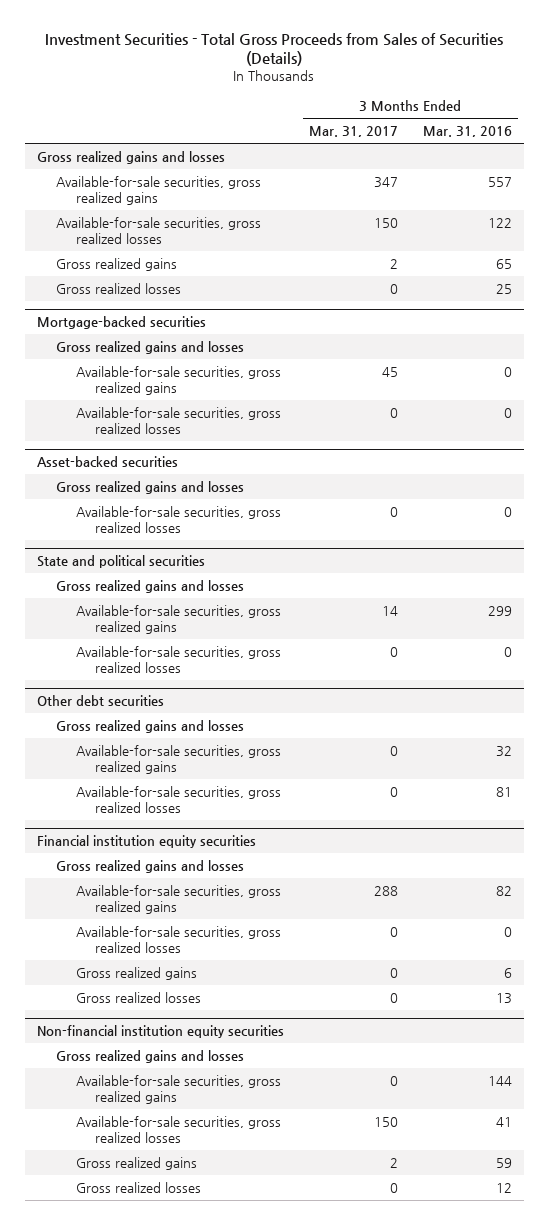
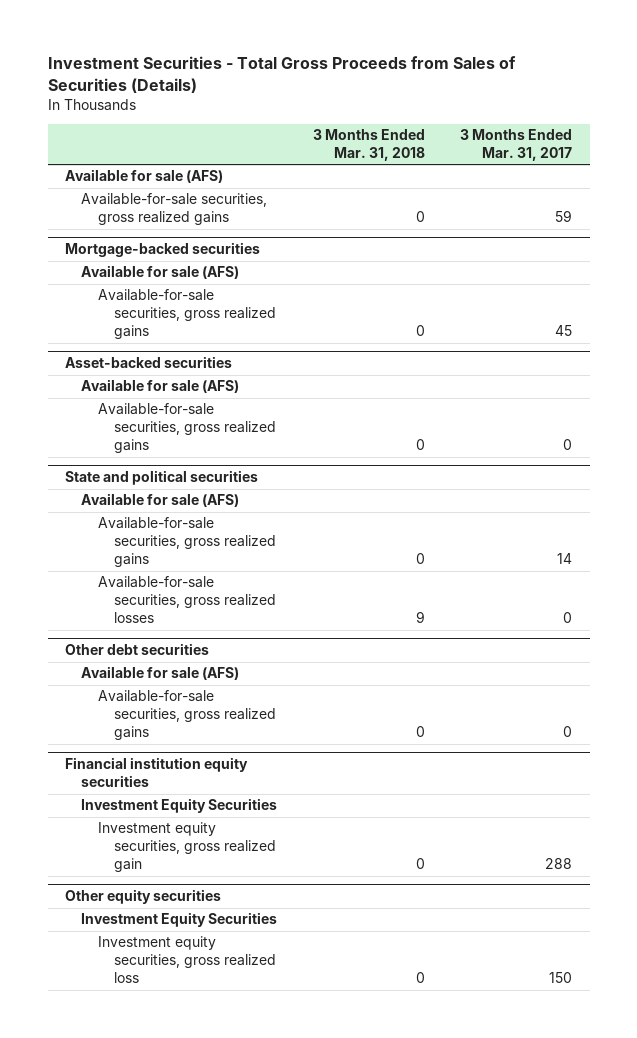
- | 3 Months Ended Mar. 31, 2017 | 3 Months Ended Mar. 31, 2016
+ | 3 Months Ended Mar. 31, 2018 | 3 Months Ended Mar. 31, 2017
- Gross realized gains and losses
- Available-for-sale securities, gross realized gains | 347 | 557
- Available-for-sale securities, gross realized losses | 150 | 122
- Gross realized gains | 2 | 65
- Gross realized losses | 0 | 25
+ Available for sale (AFS)
+ Available-for-sale securities, gross realized gains | 0 | 59
@ Mortgage-backed securities
- Gross realized gains and losses
+ Available for sale (AFS)
- Available-for-sale securities, gross realized losses | 0 | 0
@ Asset-backed securities
- Gross realized gains and losses
- Available-for-sale securities, gross realized losses | 0 | 0
+ Available for sale (AFS)
+ Available-for-sale securities, gross realized gains | 0 | 0
@ State and political securities
- Gross realized gains and losses
+ Available for sale (AFS)
@ Other debt securities
- Gross realized gains and losses
+ Available for sale (AFS)
- Available-for-sale securities, gross realized losses | 0 | 81
@ Financial institution equity securities
- Gross realized gains and losses
- Available-for-sale securities, gross realized gains | 288 | 82
- Available-for-sale securities, gross realized losses | 0 | 0
- Gross realized gains | 0 | 6
- Gross realized losses | 0 | 13
- Non-financial institution equity securities
- Gross realized gains and losses
- Available-for-sale securities, gross realized gains | 0 | 144
- Available-for-sale securities, gross realized losses | 150 | 41
- Gross realized gains | 2 | 59
- Gross realized losses | 0 | 12
@ Financial institution equity securities
+ Investment Equity Securities
+ Investment equity securities, gross realized gain | 0 | 288
+ Other equity securities
+ Investment Equity Securities
+ Investment equity securities, gross realized loss | 0 | 150

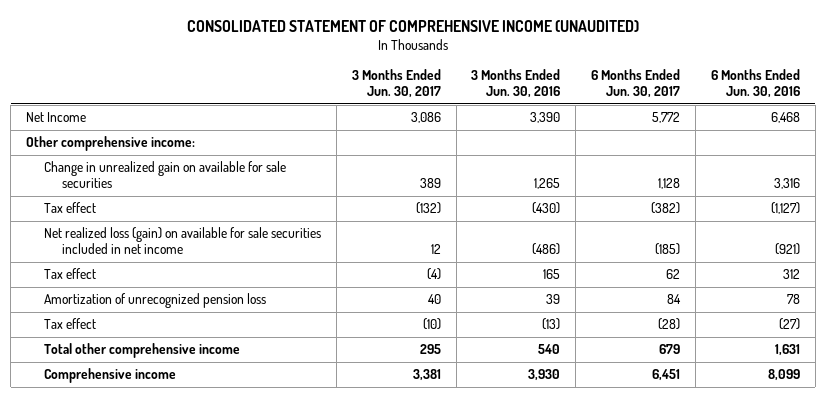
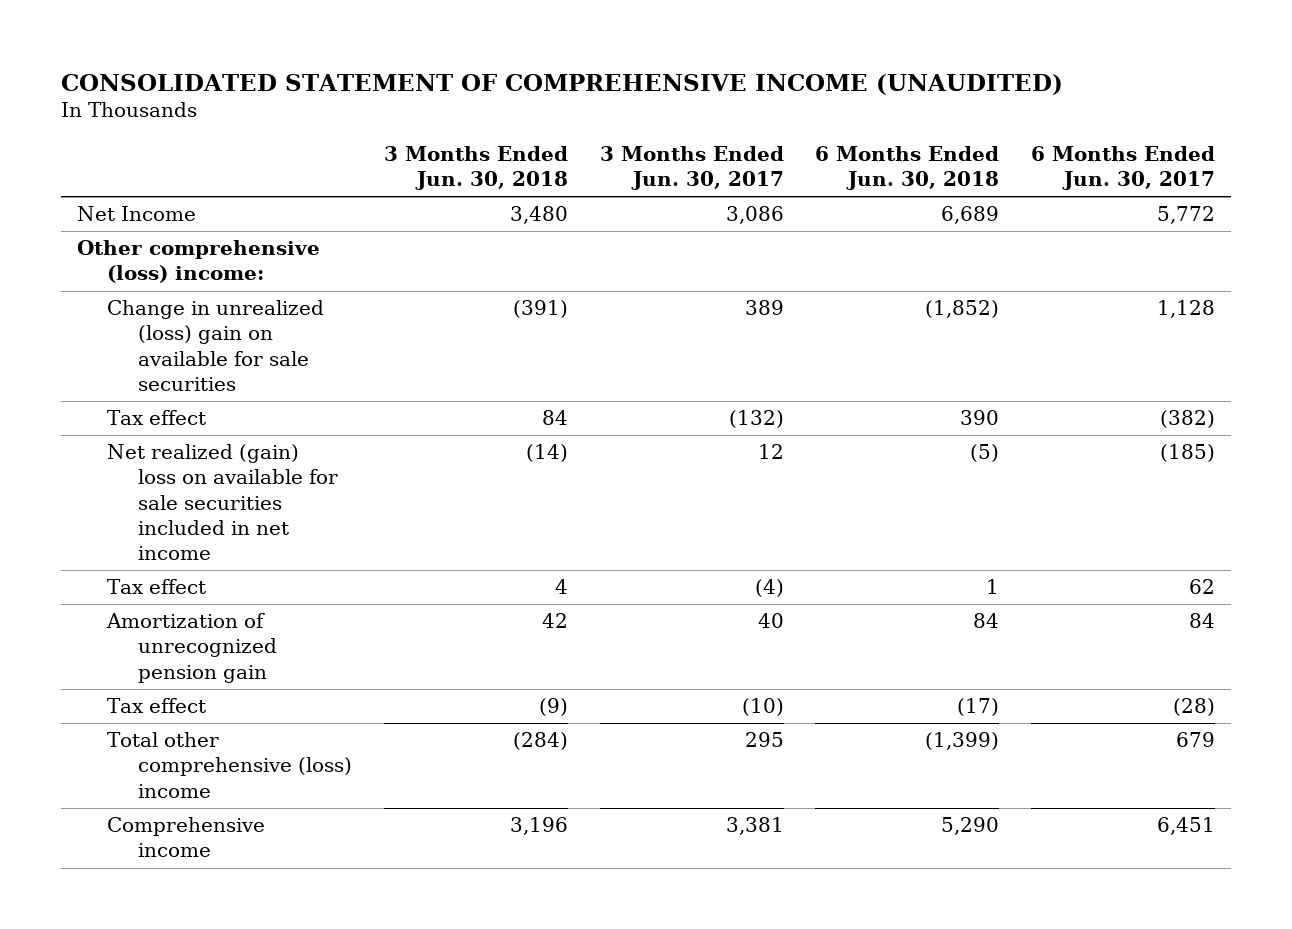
- | 3 Months Ended Jun. 30, 2017 | 3 Months Ended Jun. 30, 2016 | 6 Months Ended Jun. 30, 2017 | 6 Months Ended Jun. 30, 2016
+ | 3 Months Ended Jun. 30, 2018 | 3 Months Ended Jun. 30, 2017 | 6 Months Ended Jun. 30, 2018 | 6 Months Ended Jun. 30, 2017
- Other comprehensive income:
- Change in unrealized gain on available for sale securities | 389 | 1,265 | 1,128 | 3,316
+ Other comprehensive (loss) income:
+ Change in unrealized (loss) gain on available for sale securities | (391) | 389 | (1,852) | 1,128
- Net realized loss (gain) on available for sale securities included in net income | 12 | (486) | (185) | (921)
+ Net realized (gain) loss on available for sale securities included in net income | (14) | 12 | (5) | (185)
- Amortization of unrecognized pension loss | 40 | 39 | 84 | 78
+ Amortization of unrecognized pension gain | 42 | 40 | 84 | 84
- Total other comprehensive income | 295 | 540 | 679 | 1,631
+ Total other comprehensive (loss) income | (284) | 295 | (1,399) | 679

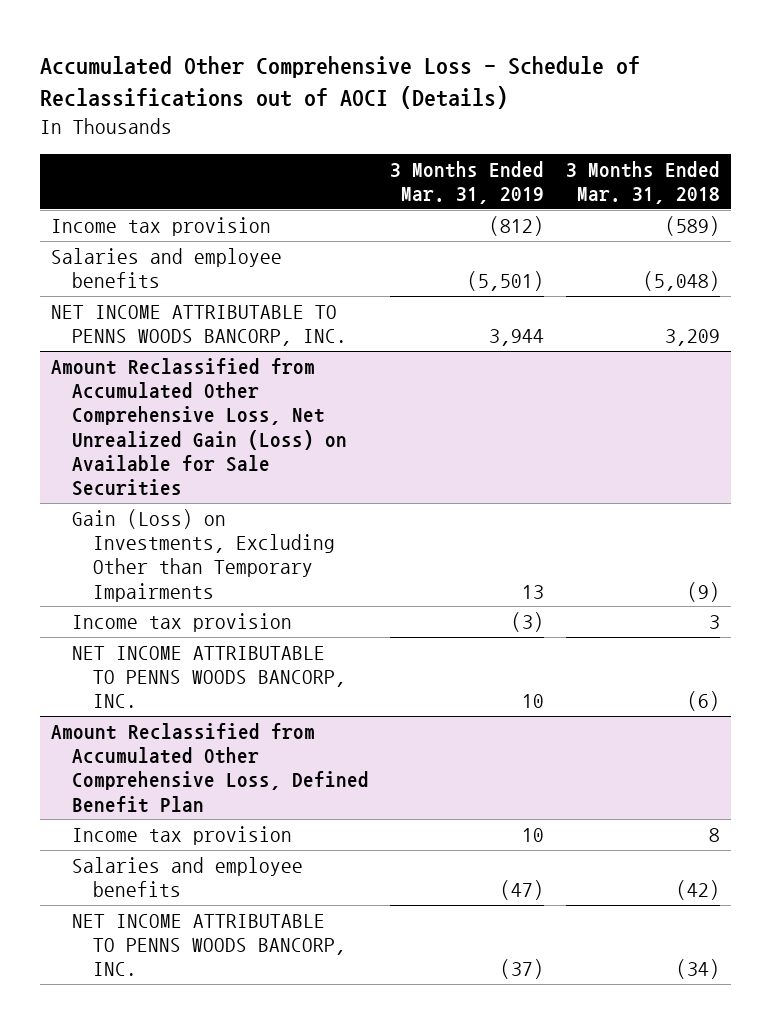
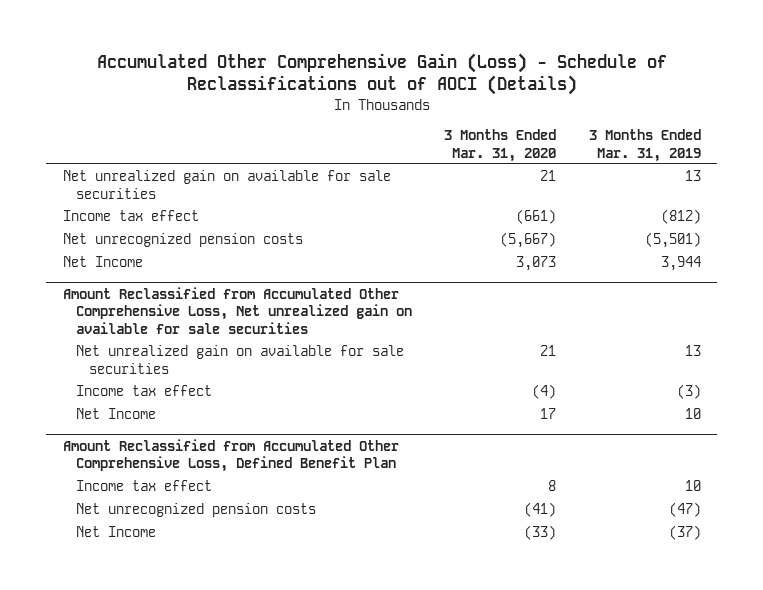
- Accumulated Other Comprehensive Loss - Schedule of Reclassifications out of AOCI (Details)
+ Accumulated Other Comprehensive Gain (Loss) - Schedule of Reclassifications out of AOCI (Details)
- | 3 Months Ended Mar. 31, 2019 | 3 Months Ended Mar. 31, 2018
+ | 3 Months Ended Mar. 31, 2020 | 3 Months Ended Mar. 31, 2019
- Income tax provision | (812) | (589)
- Salaries and employee benefits | (5,501) | (5,048)
- NET INCOME ATTRIBUTABLE TO PENNS WOODS BANCORP, INC. | 3,944 | 3,209
- Amount Reclassified from Accumulated Other Comprehensive Loss, Net Unrealized Gain (Loss) on Available for Sale Securities
- Gain (Loss) on Investments, Excluding Other than Temporary Impairments | 13 | (9)
- Income tax provision | (3) | 3
- NET INCOME ATTRIBUTABLE TO PENNS WOODS BANCORP, INC. | 10 | (6)
+ Net unrealized gain on available for sale securities | 21 | 13
+ Income tax effect | (661) | (812)
+ Net unrecognized pension costs | (5,667) | (5,501)
+ Net Income | 3,073 | 3,944
+ Amount Reclassified from Accumulated Other Comprehensive Loss, Net unrealized gain on available for sale securities
+ Net unrealized gain on available for sale securities | 21 | 13
+ Income tax effect | (4) | (3)
+ Net Income | 17 | 10
@ Amount Reclassified from Accumulated Other Comprehensive Loss, Defined Benefit Plan
- Income tax provision | 10 | 8
- Salaries and employee benefits | (47) | (42)
- NET INCOME ATTRIBUTABLE TO PENNS WOODS BANCORP, INC. | (37) | (34)
+ Income tax effect | 8 | 10
+ Net unrecognized pension costs | (41) | (47)
+ Net Income | (33) | (37)

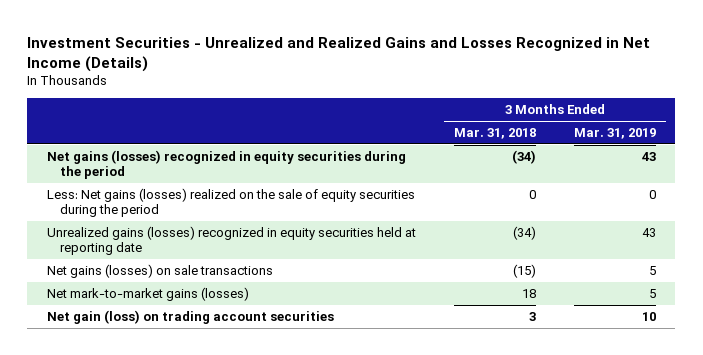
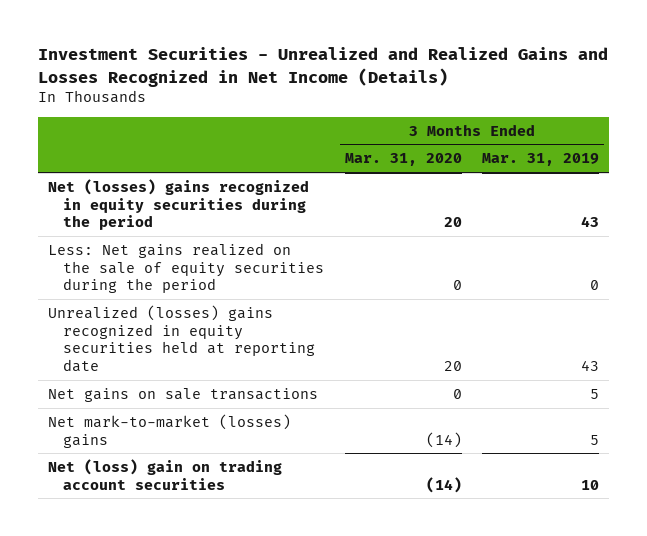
- | 3 Months Ended Mar. 31, 2018 | 3 Months Ended Mar. 31, 2019
+ | 3 Months Ended Mar. 31, 2020 | 3 Months Ended Mar. 31, 2019
- Net gains (losses) recognized in equity securities during the period | (34) | 43
- Less: Net gains (losses) realized on the sale of equity securities during the period | 0 | 0
- Unrealized gains (losses) recognized in equity securities held at reporting date | (34) | 43
- Net gains (losses) on sale transactions | (15) | 5
- Net mark-to-market gains (losses) | 18 | 5
- Net gain (loss) on trading account securities | 3 | 10
+ Net (losses) gains recognized in equity securities during the period | 20 | 43
+ Less: Net gains realized on the sale of equity securities during the period | 0 | 0
+ Unrealized (losses) gains recognized in equity securities held at reporting date | 20 | 43
+ Net gains on sale transactions | 0 | 5
+ Net mark-to-market (losses) gains | (14) | 5
+ Net (loss) gain on trading account securities | (14) | 10

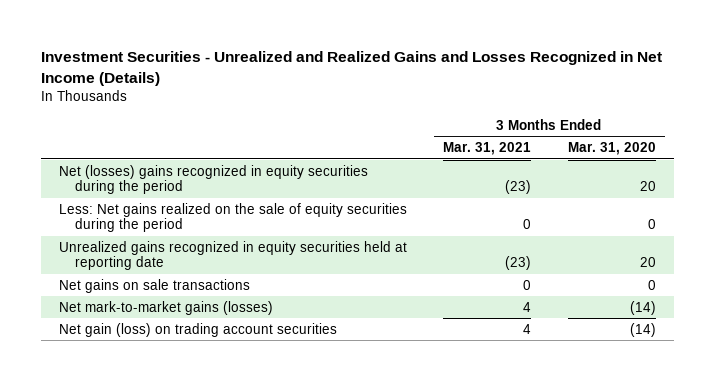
- | 3 Months Ended Mar. 31, 2020 | 3 Months Ended Mar. 31, 2019
+ | 3 Months Ended Mar. 31, 2021 | 3 Months Ended Mar. 31, 2020
- Unrealized (losses) gains recognized in equity securities held at reporting date | 20 | 43
+ Unrealized gains recognized in equity securities held at reporting date | (23) | 20
- Net mark-to-market (losses) gains | (14) | 5
- Net (loss) gain on trading account securities | (14) | 10
+ Net mark-to-market gains (losses) | 4 | (14)
+ Net gain (loss) on trading account securities | 4 | (14)

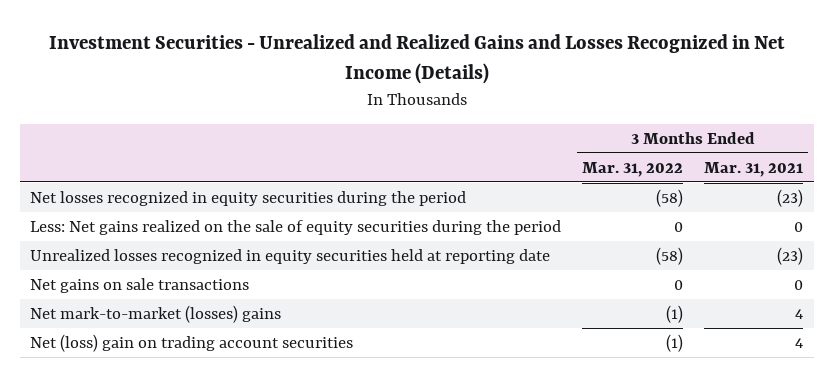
- | 3 Months Ended Mar. 31, 2021 | 3 Months Ended Mar. 31, 2020
+ | 3 Months Ended Mar. 31, 2022 | 3 Months Ended Mar. 31, 2021
- Net (losses) gains recognized in equity securities during the period | (23) | 20
+ Net losses recognized in equity securities during the period | (58) | (23)
- Unrealized gains recognized in equity securities held at reporting date | (23) | 20
+ Unrealized losses recognized in equity securities held at reporting date | (58) | (23)
- Net mark-to-market gains (losses) | 4 | (14)
- Net gain (loss) on trading account securities | 4 | (14)
+ Net mark-to-market (losses) gains | (1) | 4
+ Net (loss) gain on trading account securities | (1) | 4

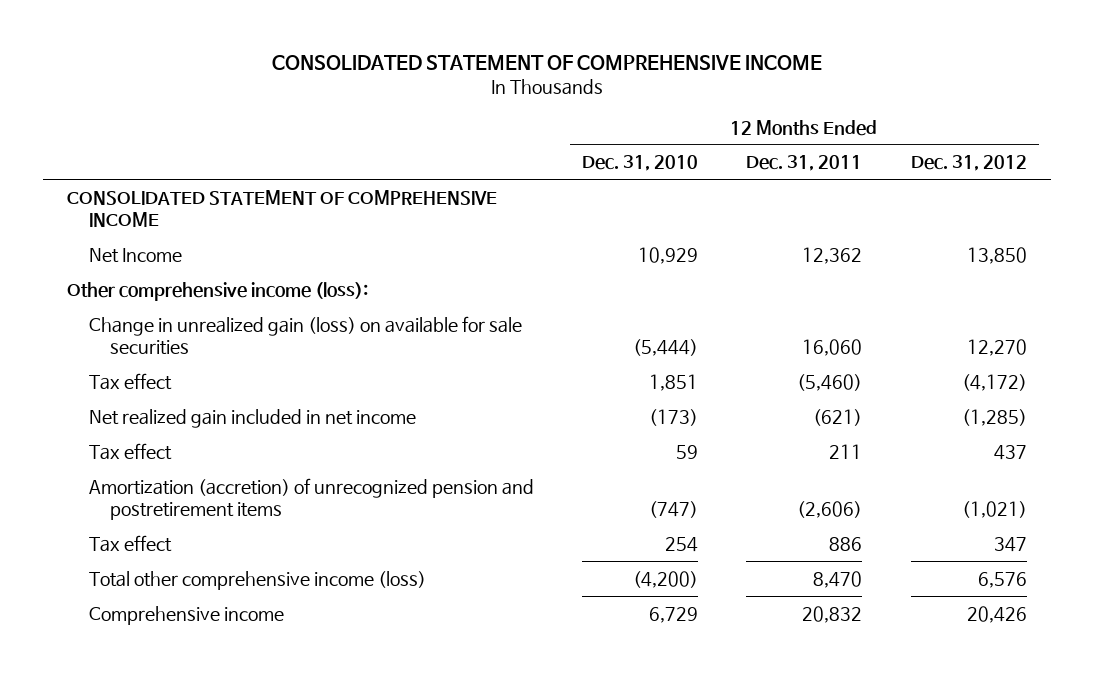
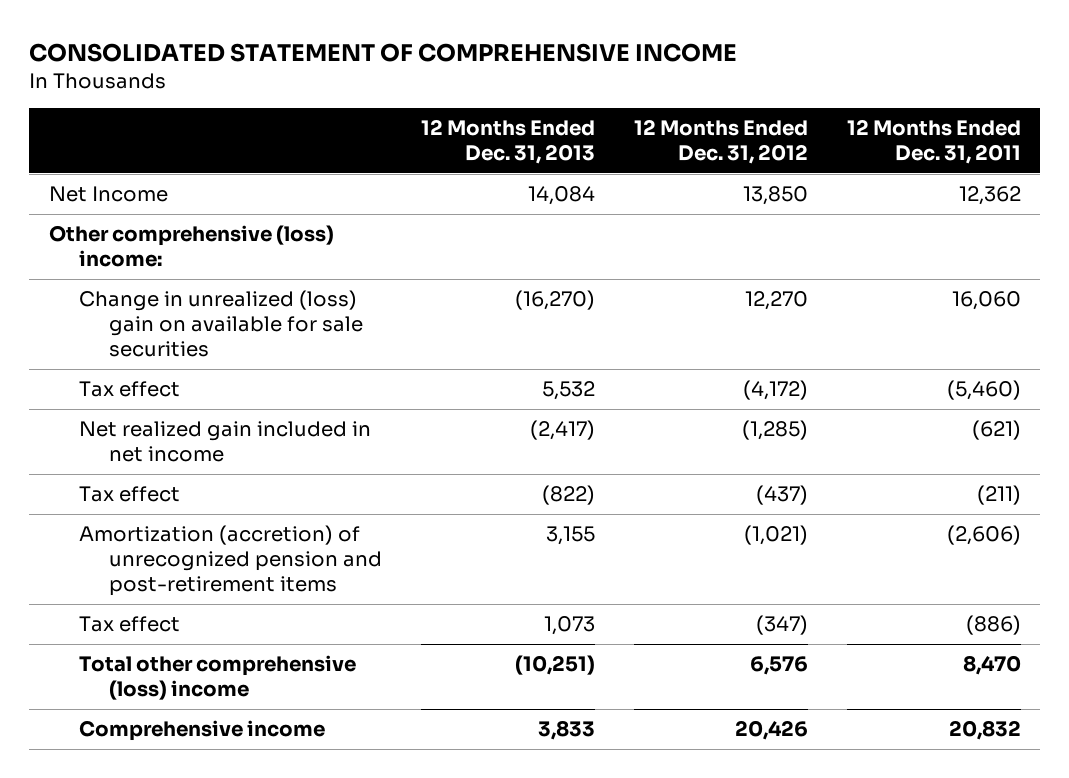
- | 12 Months Ended Dec. 31, 2010 | 12 Months Ended Dec. 31, 2011 | 12 Months Ended Dec. 31, 2012
+ | 12 Months Ended Dec. 31, 2013 | 12 Months Ended Dec. 31, 2012 | 12 Months Ended Dec. 31, 2011
- CONSOLIDATED STATEMENT OF COMPREHENSIVE INCOME
- Other comprehensive income (loss):
- Change in unrealized gain (loss) on available for sale securities | (5,444) | 16,060 | 12,270
+ Other comprehensive (loss) income:
+ Change in unrealized (loss) gain on available for sale securities | (16,270) | 12,270 | 16,060
- Tax effect | 59 | 211 | 437
- Amortization (accretion) of unrecognized pension and postretirement items | (747) | (2,606) | (1,021)
- Tax effect | 254 | 886 | 347
- Total other comprehensive income (loss) | (4,200) | 8,470 | 6,576
+ Tax effect | (822) | (437) | (211)
+ Amortization (accretion) of unrecognized pension and post-retirement items | 3,155 | (1,021) | (2,606)
+ Tax effect | 1,073 | (347) | (886)
+ Total other comprehensive (loss) income | (10,251) | 6,576 | 8,470

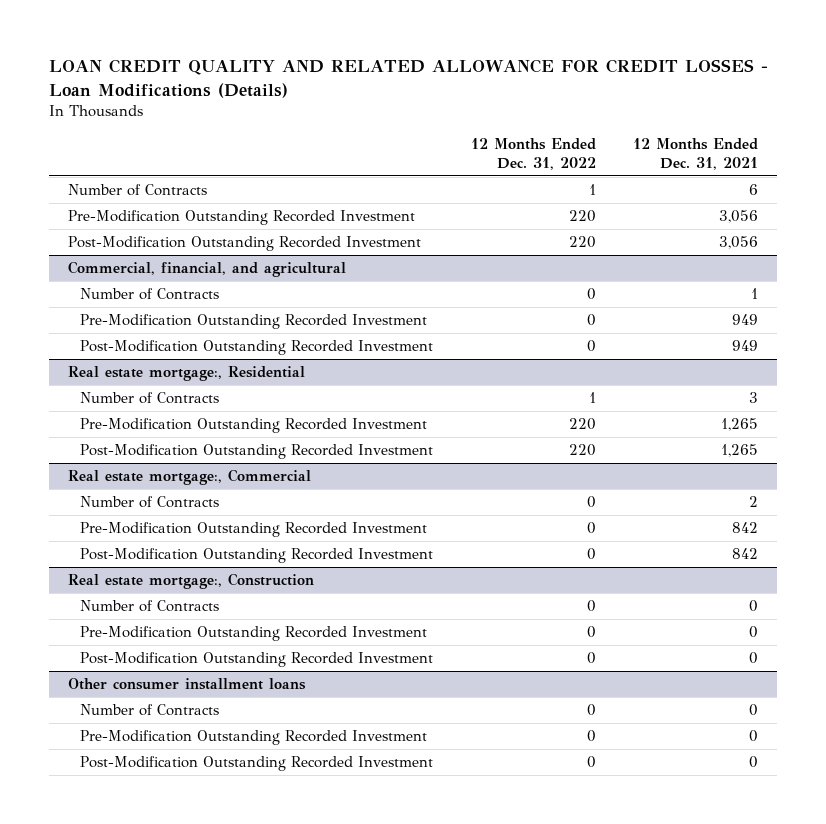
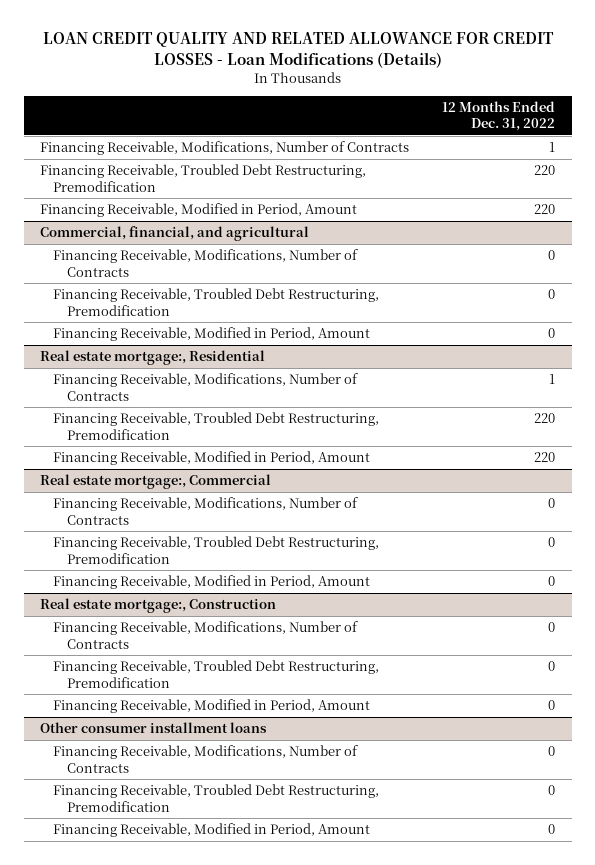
- | 12 Months Ended Dec. 31, 2022 | 12 Months Ended Dec. 31, 2021
+ | 12 Months Ended Dec. 31, 2022
- Number of Contracts | 1 | 6
- Pre-Modification Outstanding Recorded Investment | 220 | 3,056
- Post-Modification Outstanding Recorded Investment | 220 | 3,056
+ Financing Receivable, Modifications, Number of Contracts | 1
+ Financing Receivable, Troubled Debt Restructuring, Premodification | 220
+ Financing Receivable, Modified in Period, Amount | 220
@ Commercial, financial, and agricultural
- Number of Contracts | 0 | 1
- Pre-Modification Outstanding Recorded Investment | 0 | 949
- Post-Modification Outstanding Recorded Investment | 0 | 949
+ Financing Receivable, Modifications, Number of Contracts | 0
+ Financing Receivable, Troubled Debt Restructuring, Premodification | 0
+ Financing Receivable, Modified in Period, Amount | 0
@ Real estate mortgage:, Residential
- Number of Contracts | 1 | 3
- Pre-Modification Outstanding Recorded Investment | 220 | 1,265
- Post-Modification Outstanding Recorded Investment | 220 | 1,265
+ Financing Receivable, Modifications, Number of Contracts | 1
+ Financing Receivable, Troubled Debt Restructuring, Premodification | 220
+ Financing Receivable, Modified in Period, Amount | 220
@ Real estate mortgage:, Commercial
- Number of Contracts | 0 | 2
- Pre-Modification Outstanding Recorded Investment | 0 | 842
- Post-Modification Outstanding Recorded Investment | 0 | 842
+ Financing Receivable, Modifications, Number of Contracts | 0
+ Financing Receivable, Troubled Debt Restructuring, Premodification | 0
+ Financing Receivable, Modified in Period, Amount | 0
@ Real estate mortgage:, Construction
- Number of Contracts | 0 | 0
- Pre-Modification Outstanding Recorded Investment | 0 | 0
- Post-Modification Outstanding Recorded Investment | 0 | 0
+ Financing Receivable, Modifications, Number of Contracts | 0
+ Financing Receivable, Troubled Debt Restructuring, Premodification | 0
+ Financing Receivable, Modified in Period, Amount | 0
@ Other consumer installment loans
- Number of Contracts | 0 | 0
- Pre-Modification Outstanding Recorded Investment | 0 | 0
- Post-Modification Outstanding Recorded Investment | 0 | 0
+ Financing Receivable, Modifications, Number of Contracts | 0
+ Financing Receivable, Troubled Debt Restructuring, Premodification | 0
+ Financing Receivable, Modified in Period, Amount | 0

